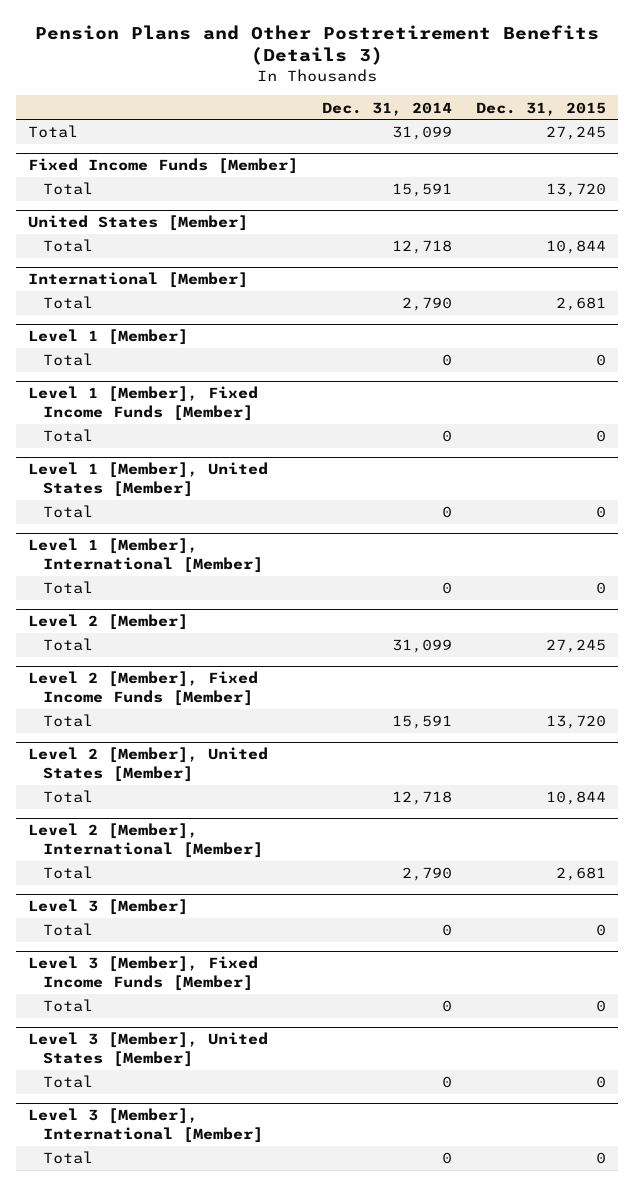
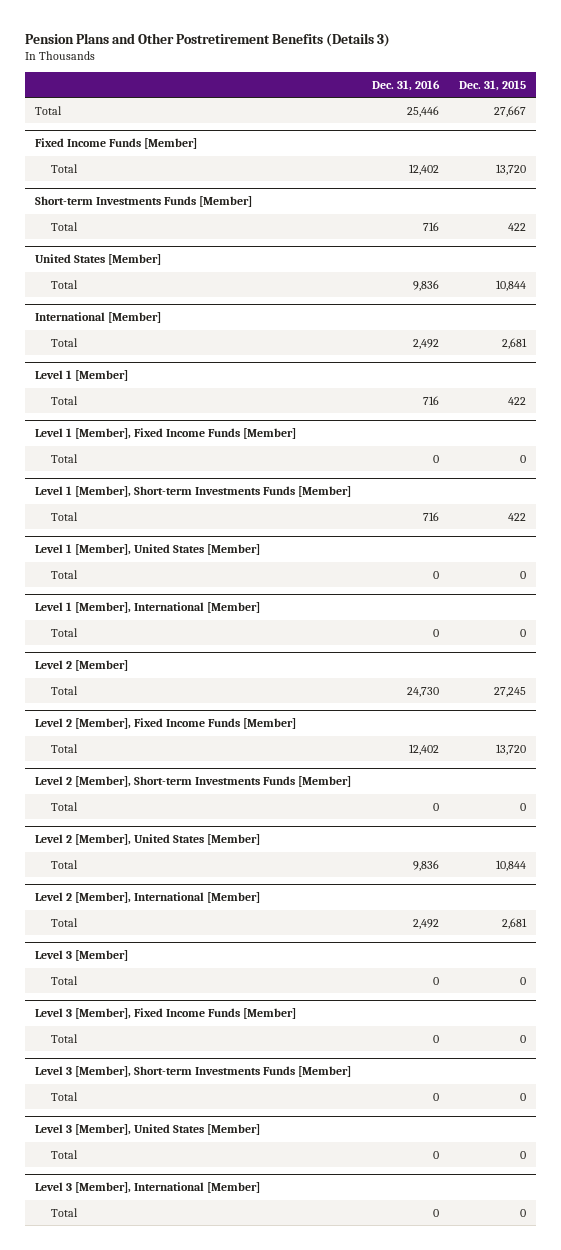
- | Dec. 31, 2014 | Dec. 31, 2015
+ | Dec. 31, 2016 | Dec. 31, 2015
- Total | 31,099 | 27,245
+ Total | 25,446 | 27,667
+ Short-term Investments Funds [Member]
+ Total | 716 | 422
@ Level 1 [Member]
- Total | 0 | 0
+ Total | 716 | 422
+ Level 1 [Member], Short-term Investments Funds [Member]
+ Total | 716 | 422
+ Level 2 [Member], Short-term Investments Funds [Member]
+ Total | 0 | 0
+ Level 3 [Member], Short-term Investments Funds [Member]
+ Total | 0 | 0

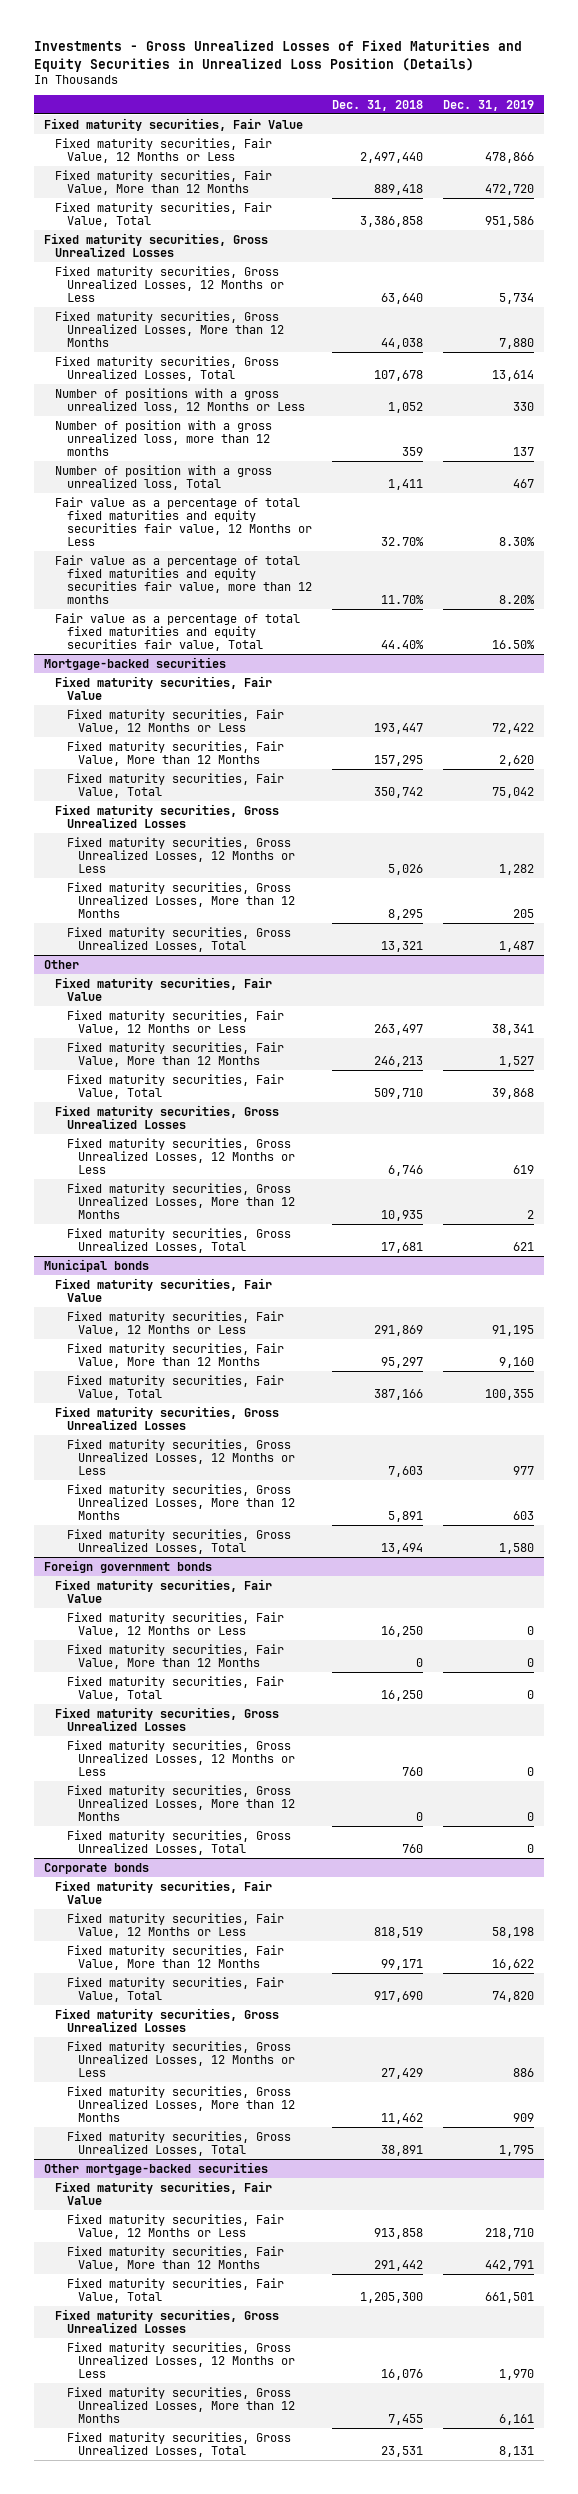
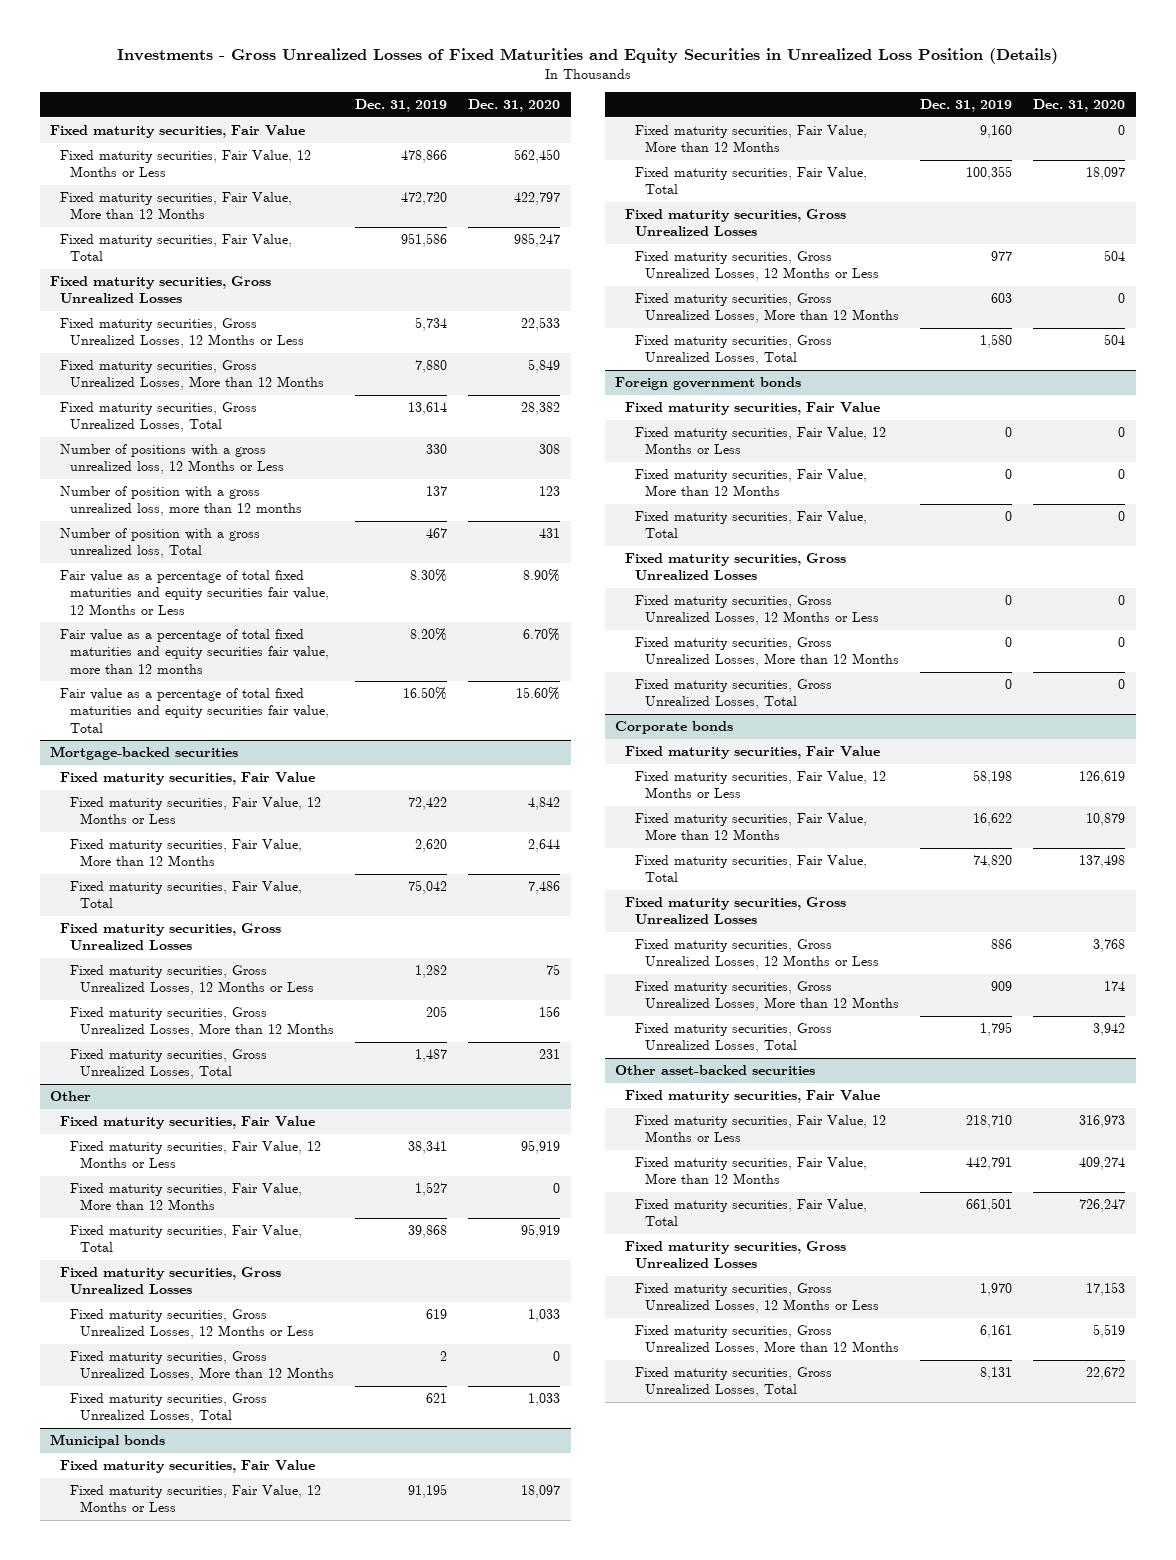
- | Dec. 31, 2018 | Dec. 31, 2019
+ | Dec. 31, 2019 | Dec. 31, 2020
- Other mortgage-backed securities
+ Other asset-backed securities

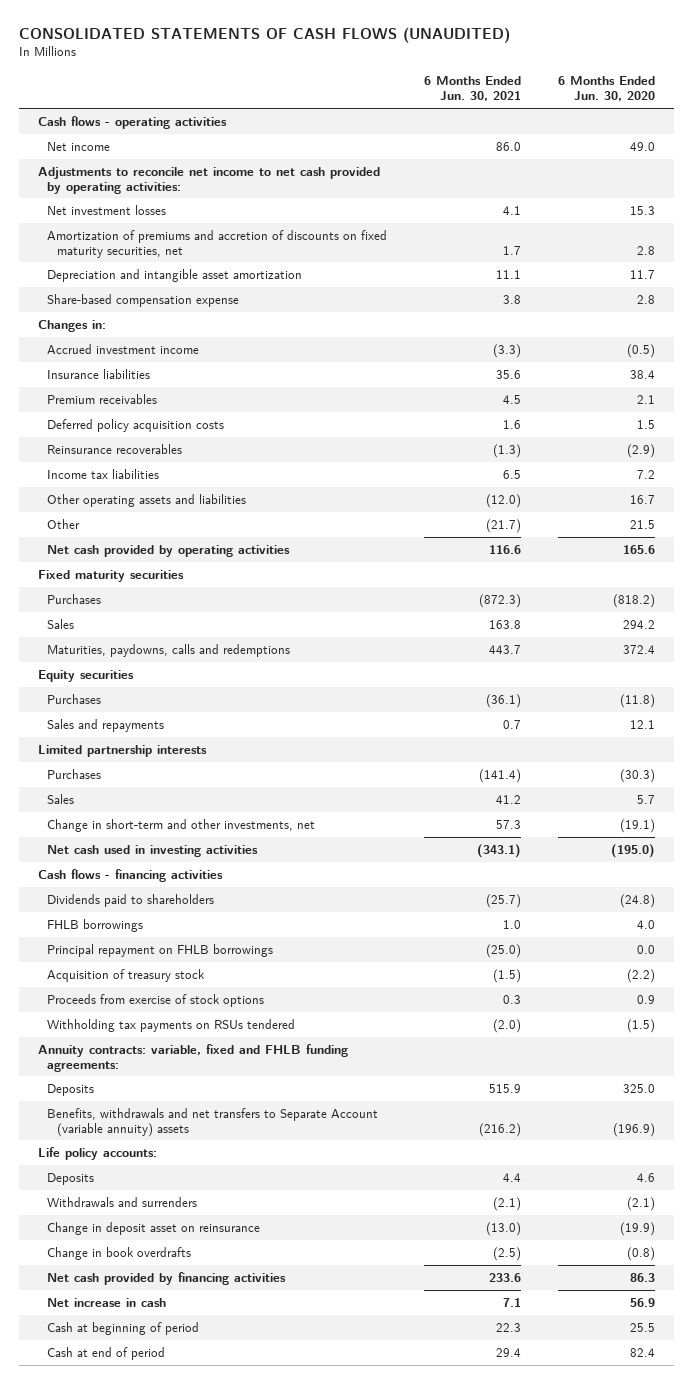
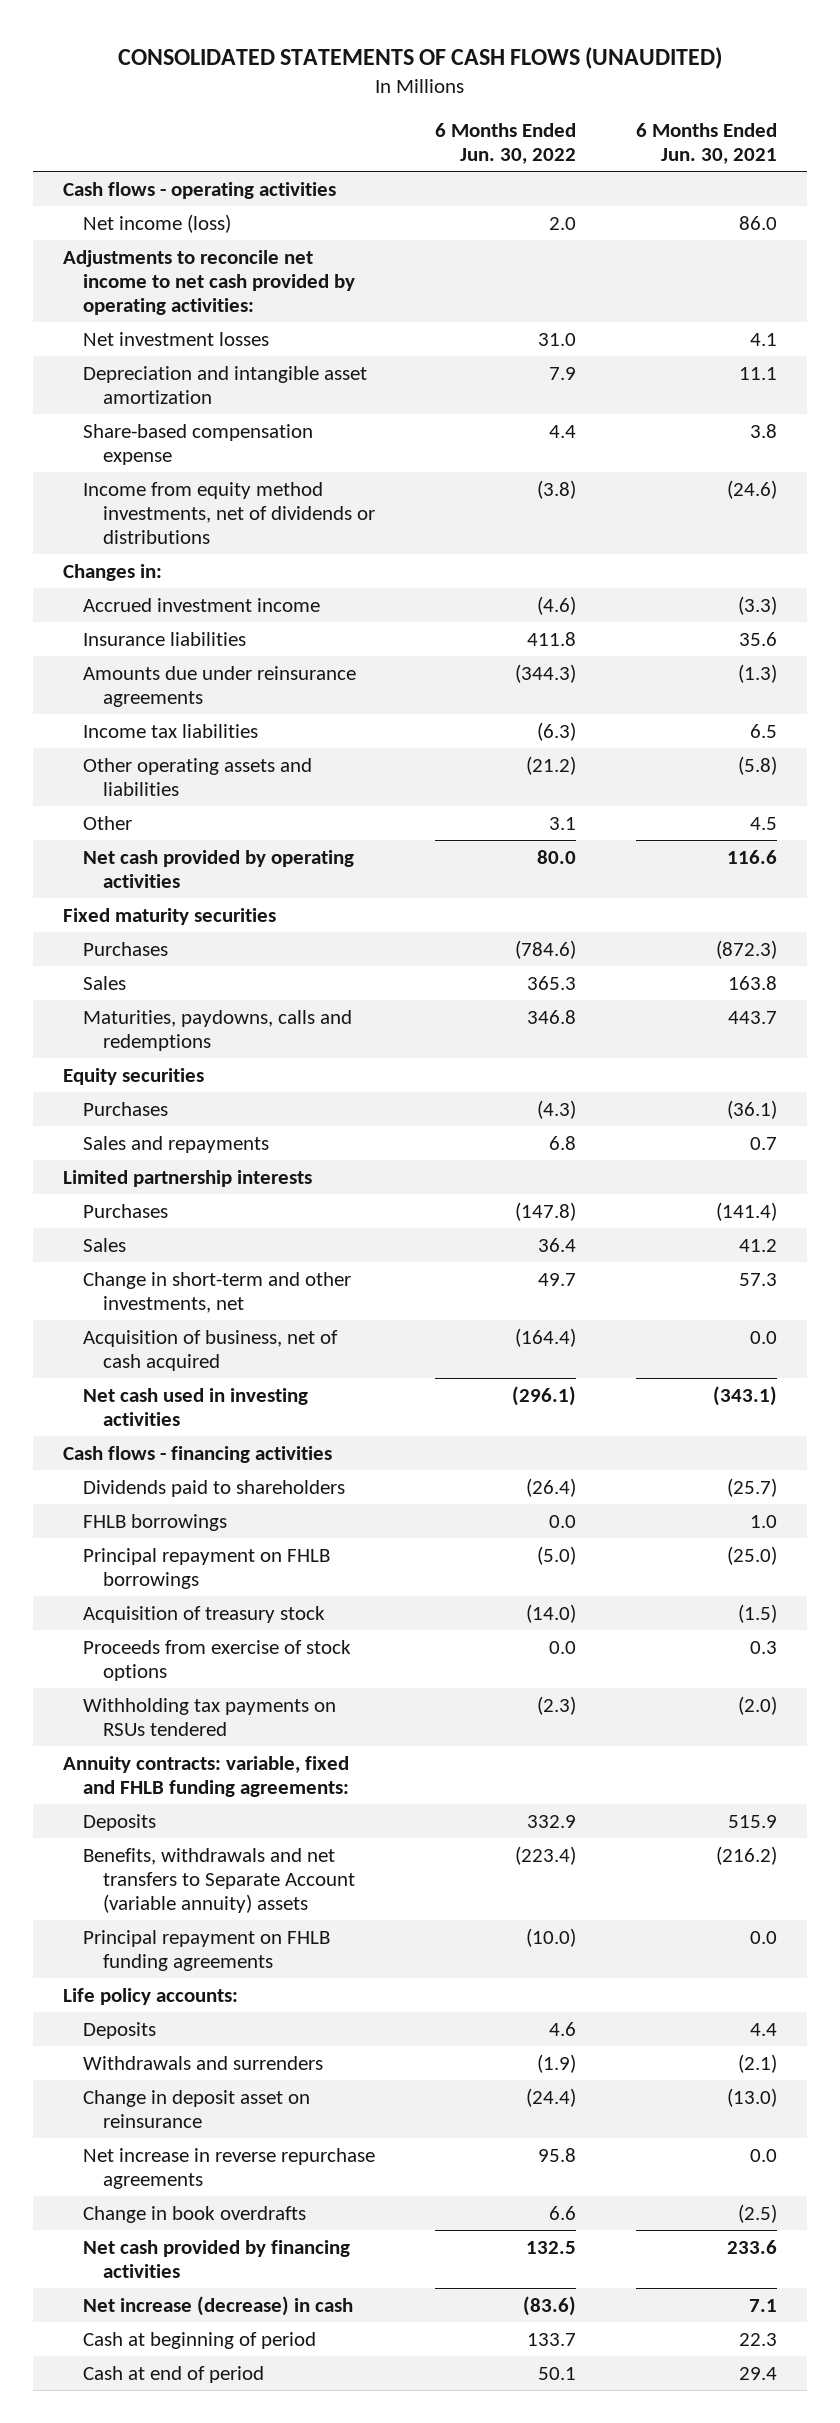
- | 6 Months Ended Jun. 30, 2021 | 6 Months Ended Jun. 30, 2020
+ | 6 Months Ended Jun. 30, 2022 | 6 Months Ended Jun. 30, 2021
- Net income | 86.0 | 49.0
+ Net income (loss) | 2.0 | 86.0
- Amortization of premiums and accretion of discounts on fixed maturity securities, net | 1.7 | 2.8
+ Income from equity method investments, net of dividends or distributions | (3.8) | (24.6)
- Premium receivables | 4.5 | 2.1
- Deferred policy acquisition costs | 1.6 | 1.5
- Reinsurance recoverables | (1.3) | (2.9)
+ Amounts due under reinsurance agreements | (344.3) | (1.3)
- Other operating assets and liabilities | (12.0) | 16.7
- Other | (21.7) | 21.5
+ Other operating assets and liabilities | (21.2) | (5.8)
+ Other | 3.1 | 4.5
+ Acquisition of business, net of cash acquired | (164.4) | 0.0
+ Principal repayment on FHLB funding agreements | (10.0) | 0.0
+ Net increase in reverse repurchase agreements | 95.8 | 0.0
- Net increase in cash | 7.1 | 56.9
+ Net increase (decrease) in cash | (83.6) | 7.1

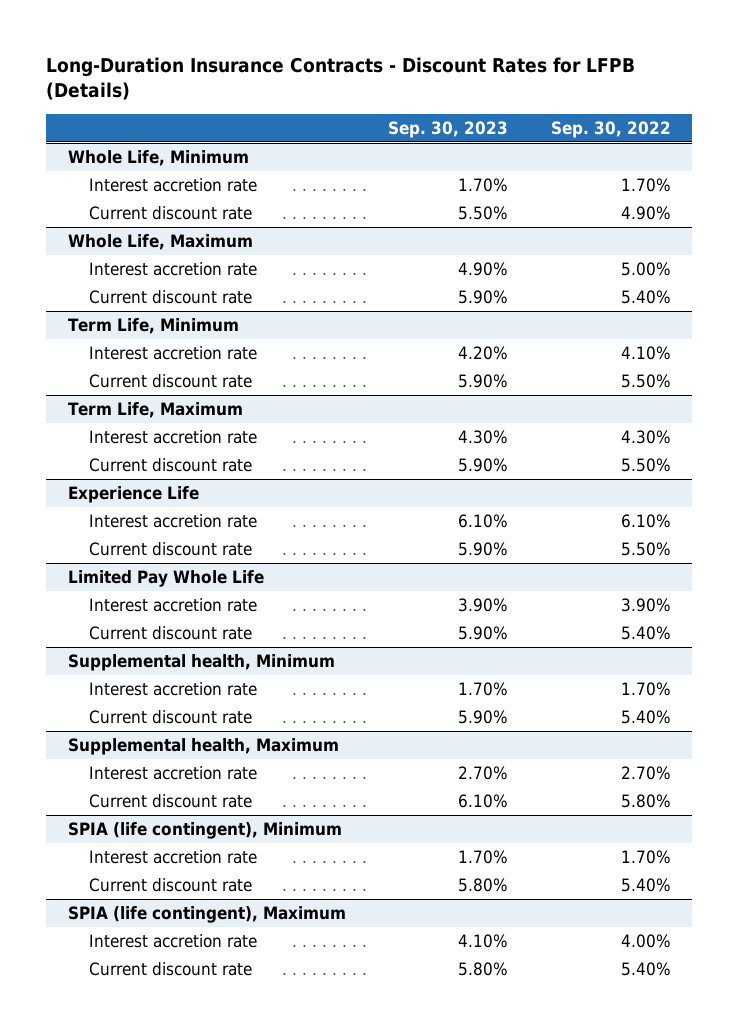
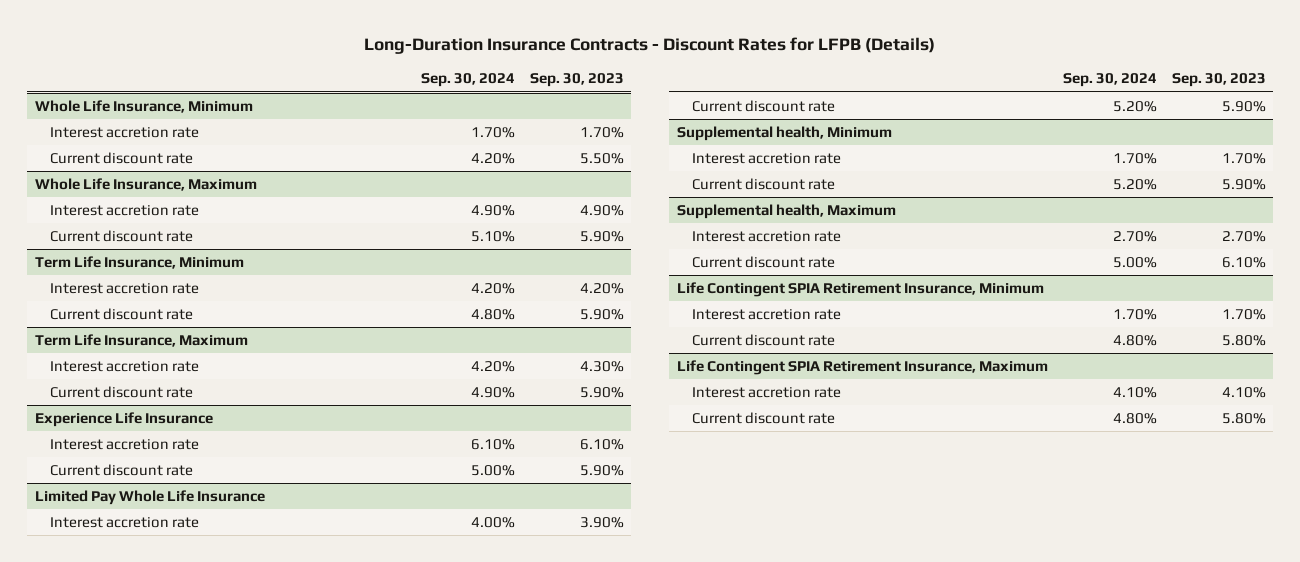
- | Sep. 30, 2023 | Sep. 30, 2022
+ | Sep. 30, 2024 | Sep. 30, 2023
- Whole Life, Minimum
+ Whole Life Insurance, Minimum
- Whole Life, Maximum
+ Whole Life Insurance, Maximum
- Term Life, Minimum
+ Term Life Insurance, Minimum
- Term Life, Maximum
+ Term Life Insurance, Maximum
- Experience Life
+ Experience Life Insurance
- Limited Pay Whole Life
+ Limited Pay Whole Life Insurance
- SPIA (life contingent), Minimum
+ Life Contingent SPIA Retirement Insurance, Minimum
- SPIA (life contingent), Maximum
+ Life Contingent SPIA Retirement Insurance, Maximum

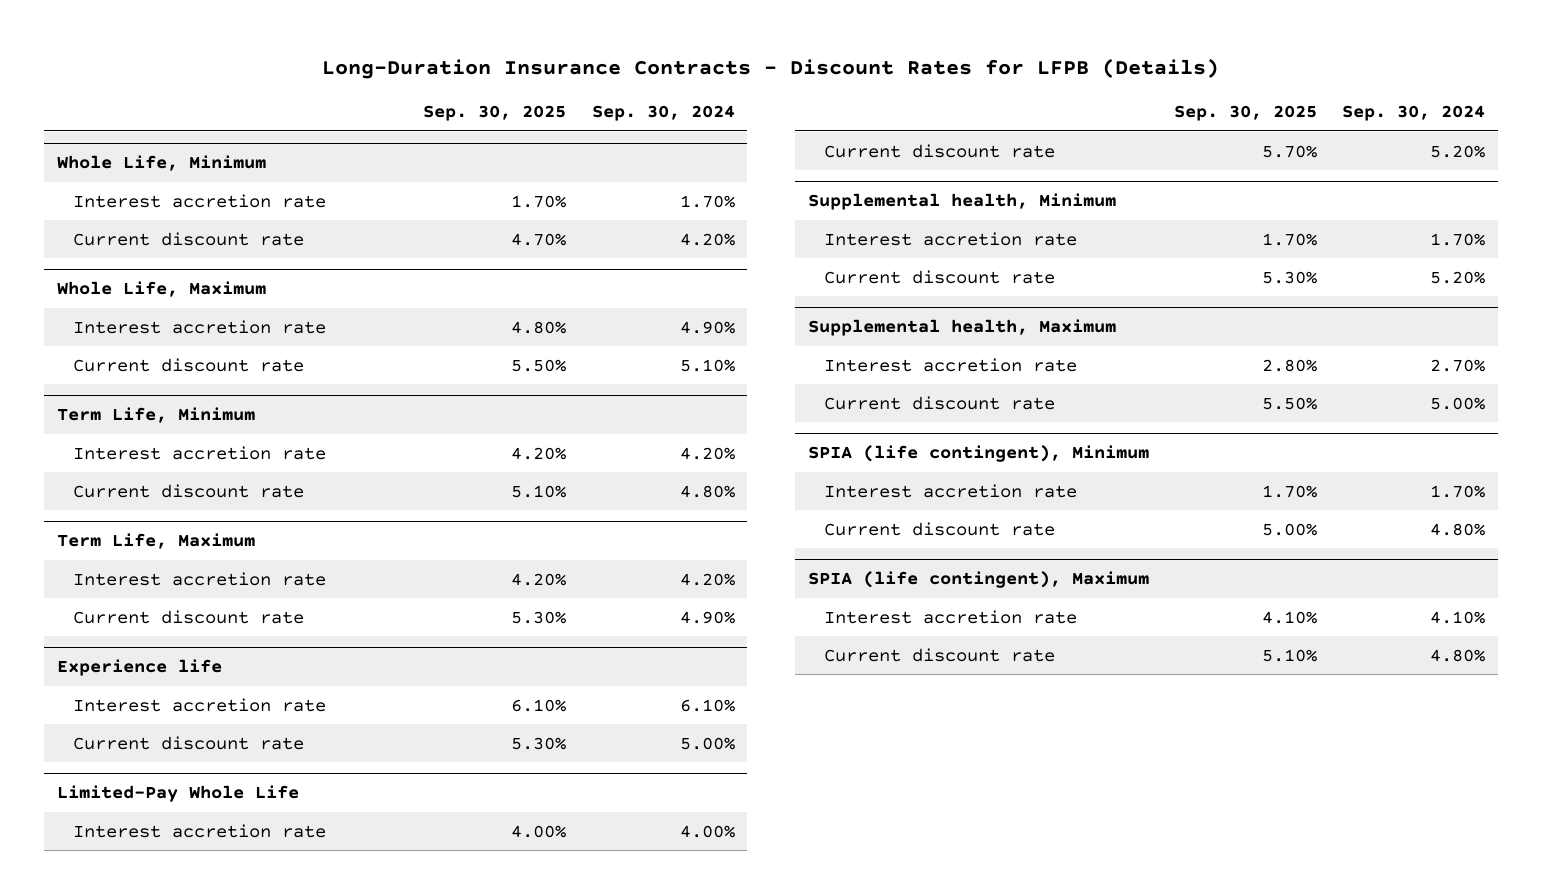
- | Sep. 30, 2024 | Sep. 30, 2023
+ | Sep. 30, 2025 | Sep. 30, 2024
- Whole Life Insurance, Minimum
+ Whole Life, Minimum
- Whole Life Insurance, Maximum
+ Whole Life, Maximum
- Term Life Insurance, Minimum
+ Term Life, Minimum
- Term Life Insurance, Maximum
+ Term Life, Maximum
- Experience Life Insurance
+ Experience life
- Limited Pay Whole Life Insurance
+ Limited-Pay Whole Life
- Life Contingent SPIA Retirement Insurance, Minimum
+ SPIA (life contingent), Minimum
- Life Contingent SPIA Retirement Insurance, Maximum
+ SPIA (life contingent), Maximum

